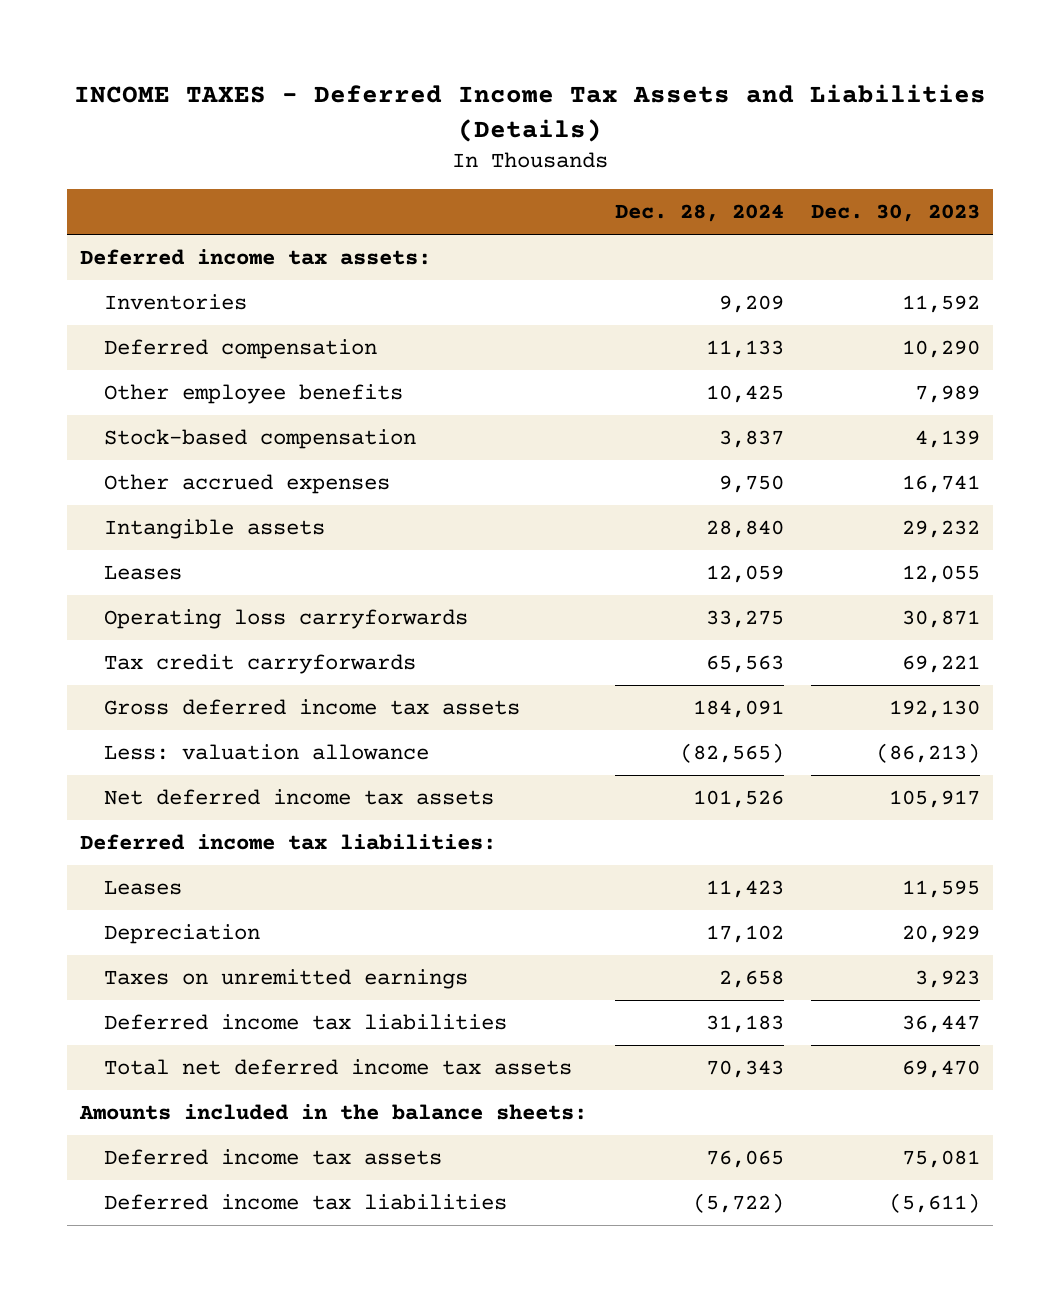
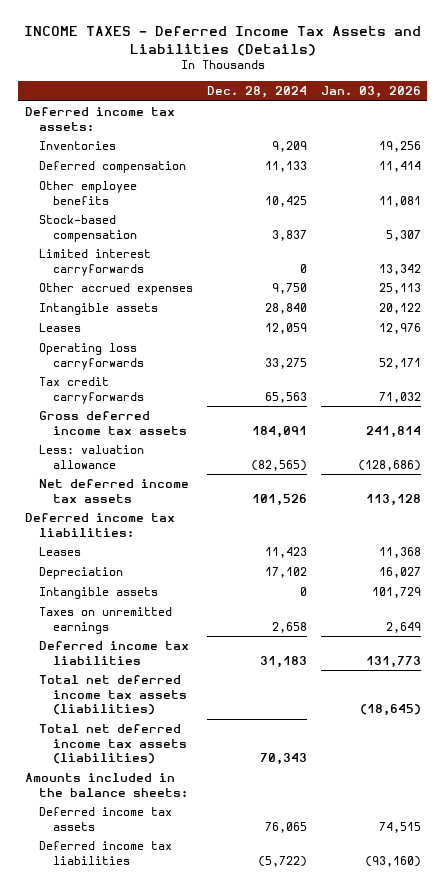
- | Dec. 28, 2024 | Dec. 30, 2023
+ | Dec. 28, 2024 | Jan. 03, 2026
+ Limited interest carryforwards | 0 | 13,342
+ Intangible assets | 0 | 101,729
- Total net deferred income tax assets | 70,343 | 69,470
+ Total net deferred income tax assets (liabilities) | | (18,645)
+ Total net deferred income tax assets (liabilities) | 70,343 |

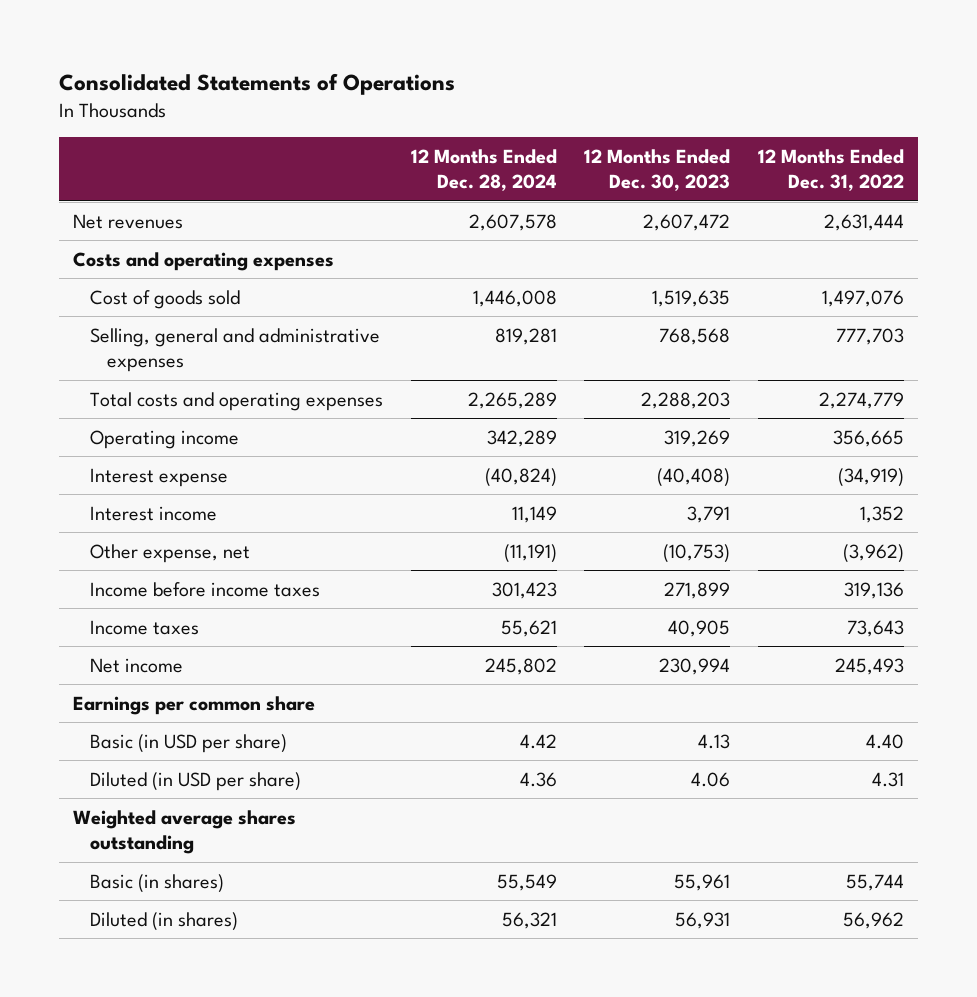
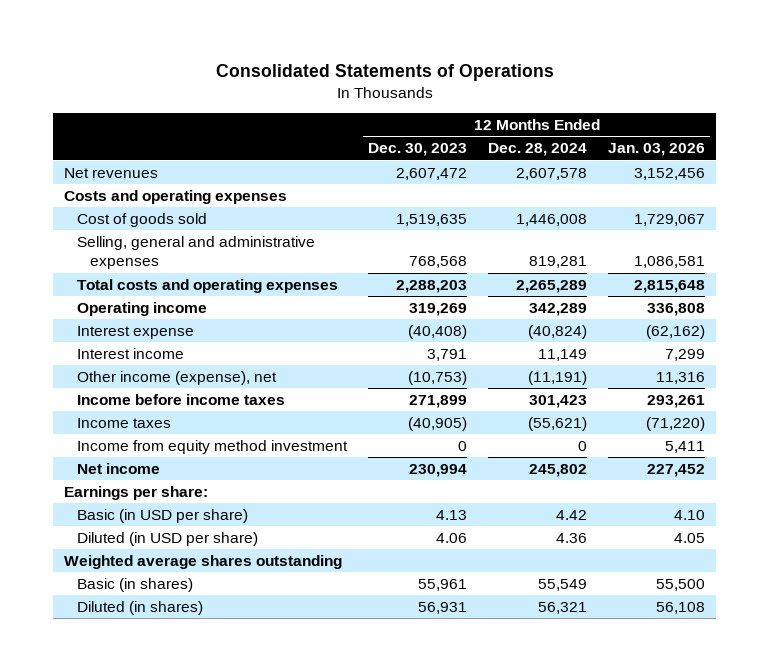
- | 12 Months Ended Dec. 28, 2024 | 12 Months Ended Dec. 30, 2023 | 12 Months Ended Dec. 31, 2022
+ | 12 Months Ended Dec. 30, 2023 | 12 Months Ended Dec. 28, 2024 | 12 Months Ended Jan. 03, 2026
- Other expense, net | (11,191) | (10,753) | (3,962)
+ Other income (expense), net | (10,753) | (11,191) | 11,316
- Income taxes | 55,621 | 40,905 | 73,643
+ Income taxes | (40,905) | (55,621) | (71,220)
+ Income from equity method investment | 0 | 0 | 5,411
- Earnings per common share
+ Earnings per share:

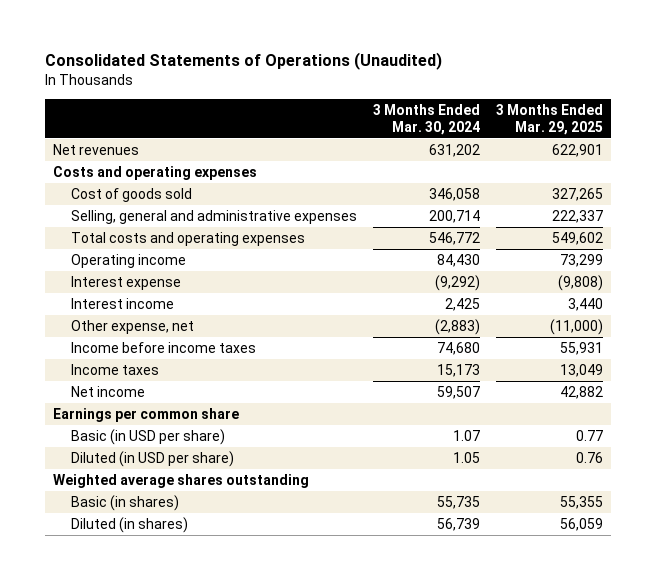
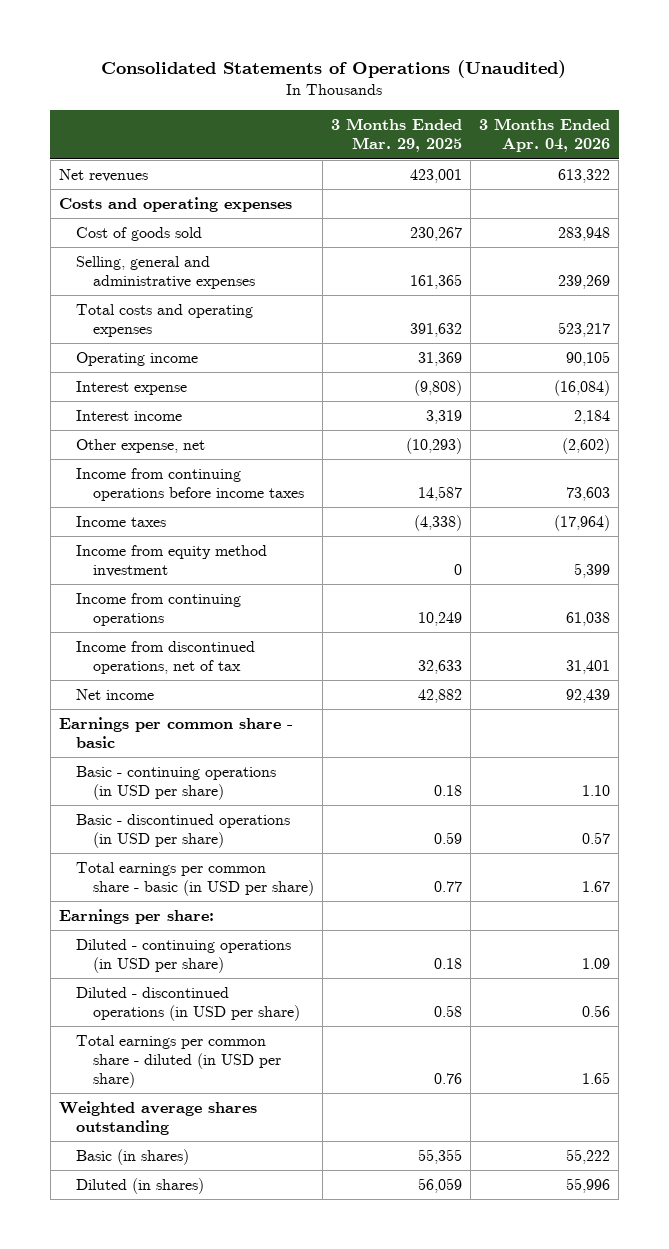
- | 3 Months Ended Mar. 30, 2024 | 3 Months Ended Mar. 29, 2025
+ | 3 Months Ended Mar. 29, 2025 | 3 Months Ended Apr. 04, 2026
- Net revenues | 631,202 | 622,901
+ Net revenues | 423,001 | 613,322
- Cost of goods sold | 346,058 | 327,265
- Selling, general and administrative expenses | 200,714 | 222,337
- Total costs and operating expenses | 546,772 | 549,602
- Operating income | 84,430 | 73,299
+ Cost of goods sold | 230,267 | 283,948
+ Selling, general and administrative expenses | 161,365 | 239,269
+ Total costs and operating expenses | 391,632 | 523,217
+ Operating income | 31,369 | 90,105
- Interest income | 2,425 | 3,440
- Other expense, net | (2,883) | (11,000)
- Income before income taxes | 74,680 | 55,931
- Income taxes | 15,173 | 13,049
+ Interest income | 3,319 | 2,184
+ Other expense, net | (10,293) | (2,602)
+ Income from continuing operations before income taxes | 14,587 | 73,603
+ Income taxes | (4,338) | (17,964)
+ Income from equity method investment | 0 | 5,399
+ Income from continuing operations | 10,249 | 61,038
+ Income from discontinued operations, net of tax | 32,633 | 31,401
- Earnings per common share
- Basic (in USD per share) | 1.07 | 0.77
- Diluted (in USD per share) | 1.05 | 0.76
+ Earnings per common share - basic
+ Basic - continuing operations (in USD per share) | 0.18 | 1.10
+ Basic - discontinued operations (in USD per share) | 0.59 | 0.57
+ Total earnings per common share - basic (in USD per share) | 0.77 | 1.67
+ Earnings per share:
+ Diluted - continuing operations (in USD per share) | 0.18 | 1.09
+ Diluted - discontinued operations (in USD per share) | 0.58 | 0.56
+ Total earnings per common share - diluted (in USD per share) | 0.76 | 1.65

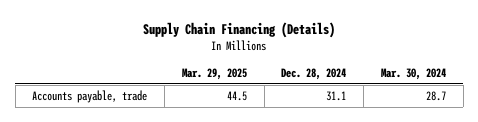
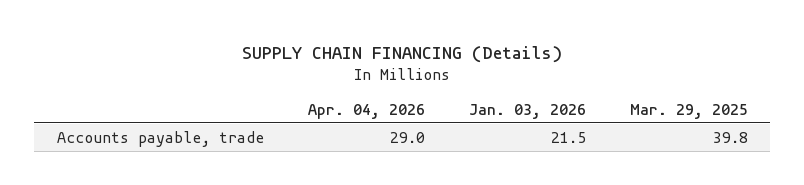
- Supply Chain Financing (Details)
+ SUPPLY CHAIN FINANCING (Details)
- | Mar. 29, 2025 | Dec. 28, 2024 | Mar. 30, 2024
+ | Apr. 04, 2026 | Jan. 03, 2026 | Mar. 29, 2025
- Accounts payable, trade | 44.5 | 31.1 | 28.7
+ Accounts payable, trade | 29.0 | 21.5 | 39.8

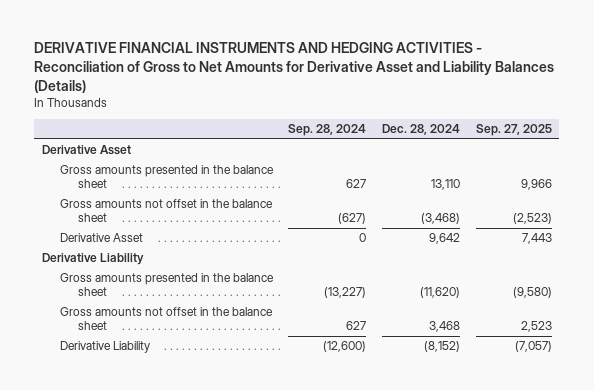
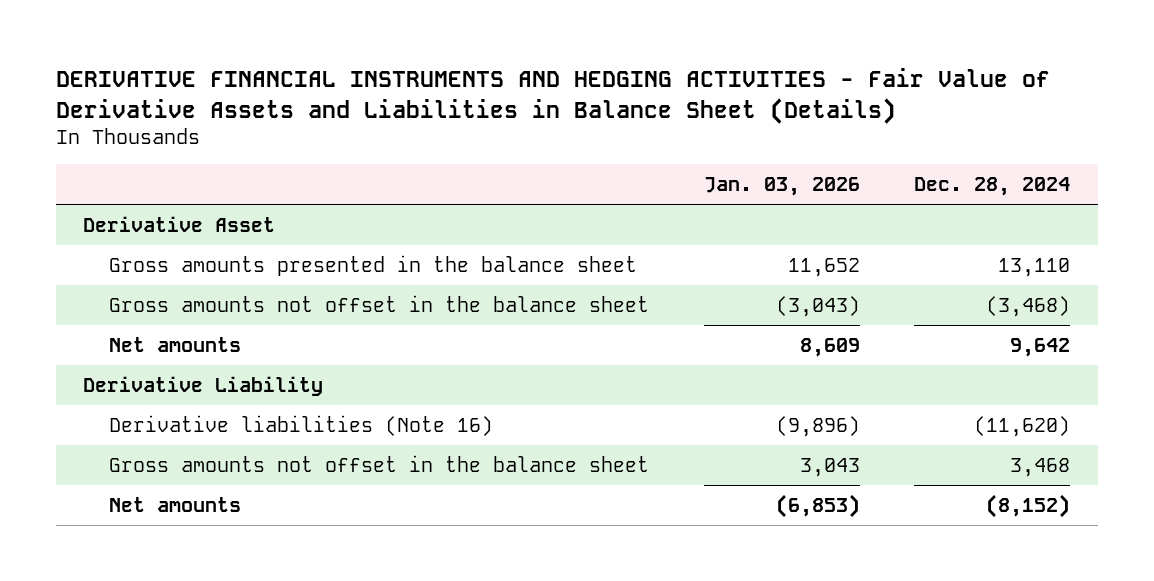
- DERIVATIVE FINANCIAL INSTRUMENTS AND HEDGING ACTIVITIES - Reconciliation of Gross to Net Amounts for Derivative Asset and Liability Balances (Details)
+ DERIVATIVE FINANCIAL INSTRUMENTS AND HEDGING ACTIVITIES - Fair Value of Derivative Assets and Liabilities in Balance Sheet (Details)
- | Sep. 28, 2024 | Dec. 28, 2024 | Sep. 27, 2025
+ | Jan. 03, 2026 | Dec. 28, 2024
- Derivative Asset | 0 | 9,642 | 7,443
+ Net amounts | 8,609 | 9,642
- Gross amounts presented in the balance sheet | (13,227) | (11,620) | (9,580)
+ Derivative liabilities (Note 16) | (9,896) | (11,620)
- Derivative Liability | (12,600) | (8,152) | (7,057)
+ Net amounts | (6,853) | (8,152)

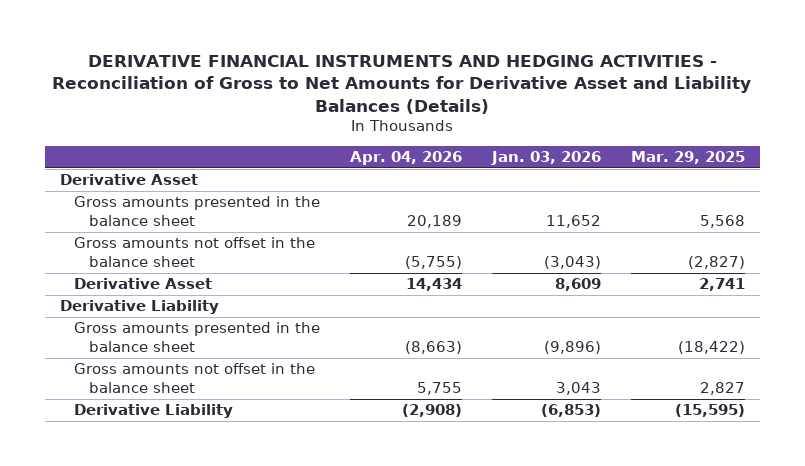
- DERIVATIVE FINANCIAL INSTRUMENTS AND HEDGING ACTIVITIES - Fair Value of Derivative Assets and Liabilities in Balance Sheet (Details)
+ DERIVATIVE FINANCIAL INSTRUMENTS AND HEDGING ACTIVITIES - Reconciliation of Gross to Net Amounts for Derivative Asset and Liability Balances (Details)
- | Jan. 03, 2026 | Dec. 28, 2024
+ | Apr. 04, 2026 | Jan. 03, 2026 | Mar. 29, 2025
- Net amounts | 8,609 | 9,642
+ Derivative Asset | 14,434 | 8,609 | 2,741
- Derivative liabilities (Note 16) | (9,896) | (11,620)
+ Gross amounts presented in the balance sheet | (8,663) | (9,896) | (18,422)
- Net amounts | (6,853) | (8,152)
+ Derivative Liability | (2,908) | (6,853) | (15,595)

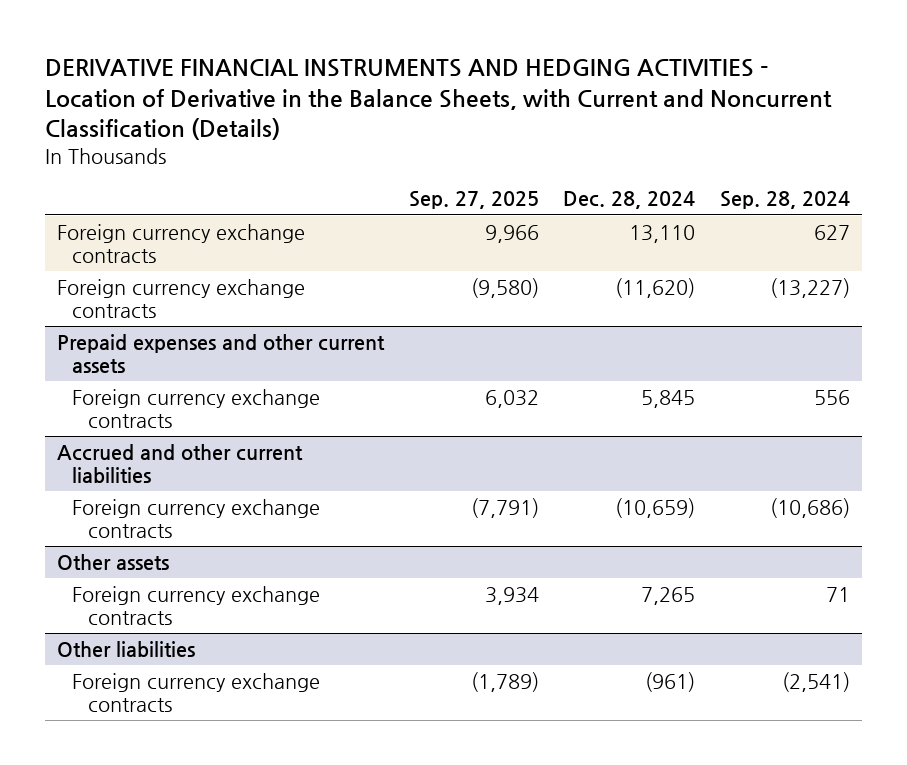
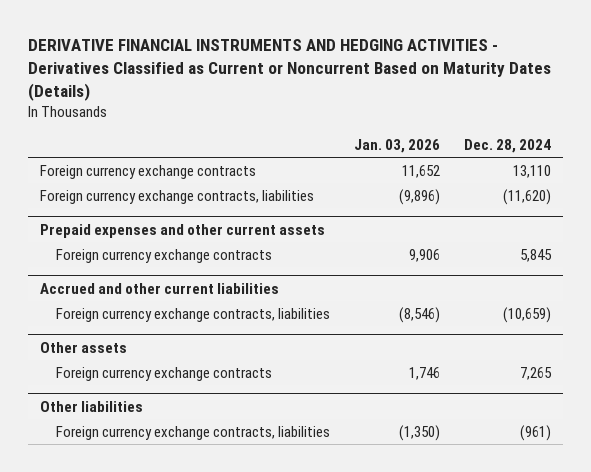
- DERIVATIVE FINANCIAL INSTRUMENTS AND HEDGING ACTIVITIES - Location of Derivative in the Balance Sheets, with Current and Noncurrent Classification (Details)
+ DERIVATIVE FINANCIAL INSTRUMENTS AND HEDGING ACTIVITIES - Derivatives Classified as Current or Noncurrent Based on Maturity Dates (Details)
- | Sep. 27, 2025 | Dec. 28, 2024 | Sep. 28, 2024
+ | Jan. 03, 2026 | Dec. 28, 2024
- Foreign currency exchange contracts | (9,580) | (11,620) | (13,227)
+ Foreign currency exchange contracts, liabilities | (9,896) | (11,620)
@ Accrued and other current liabilities
- Foreign currency exchange contracts | (7,791) | (10,659) | (10,686)
+ Foreign currency exchange contracts, liabilities | (8,546) | (10,659)
@ Other liabilities
- Foreign currency exchange contracts | (1,789) | (961) | (2,541)
+ Foreign currency exchange contracts, liabilities | (1,350) | (961)

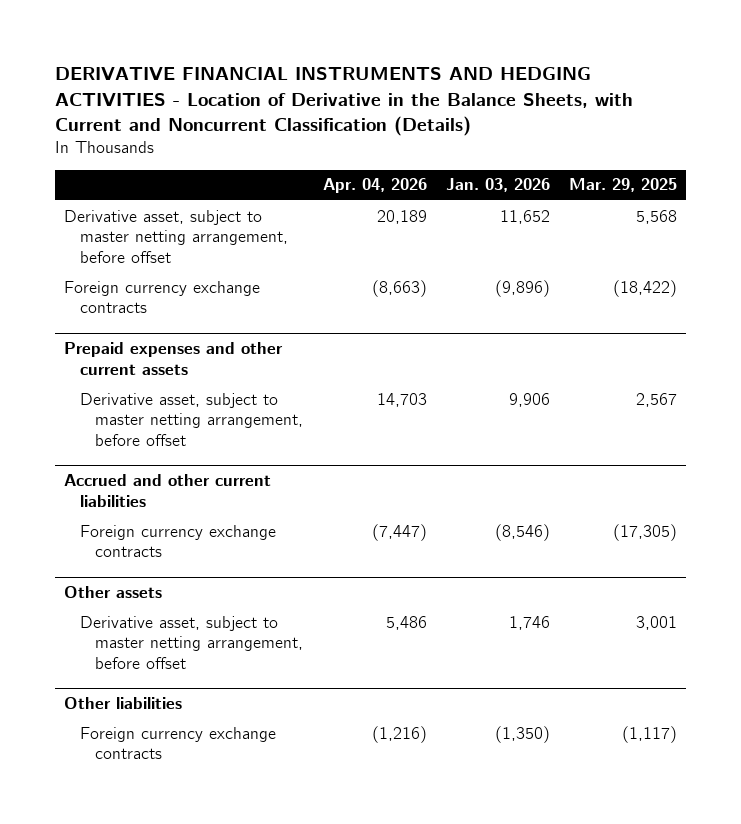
- DERIVATIVE FINANCIAL INSTRUMENTS AND HEDGING ACTIVITIES - Derivatives Classified as Current or Noncurrent Based on Maturity Dates (Details)
+ DERIVATIVE FINANCIAL INSTRUMENTS AND HEDGING ACTIVITIES - Location of Derivative in the Balance Sheets, with Current and Noncurrent Classification (Details)
- | Jan. 03, 2026 | Dec. 28, 2024
+ | Apr. 04, 2026 | Jan. 03, 2026 | Mar. 29, 2025
- Foreign currency exchange contracts | 11,652 | 13,110
- Foreign currency exchange contracts, liabilities | (9,896) | (11,620)
+ Derivative asset, subject to master netting arrangement, before offset | 20,189 | 11,652 | 5,568
+ Foreign currency exchange contracts | (8,663) | (9,896) | (18,422)
@ Prepaid expenses and other current assets
- Foreign currency exchange contracts | 9,906 | 5,845
+ Derivative asset, subject to master netting arrangement, before offset | 14,703 | 9,906 | 2,567
@ Accrued and other current liabilities
- Foreign currency exchange contracts, liabilities | (8,546) | (10,659)
+ Foreign currency exchange contracts | (7,447) | (8,546) | (17,305)
@ Other assets
- Foreign currency exchange contracts | 1,746 | 7,265
+ Derivative asset, subject to master netting arrangement, before offset | 5,486 | 1,746 | 3,001
@ Other liabilities
- Foreign currency exchange contracts, liabilities | (1,350) | (961)
+ Foreign currency exchange contracts | (1,216) | (1,350) | (1,117)

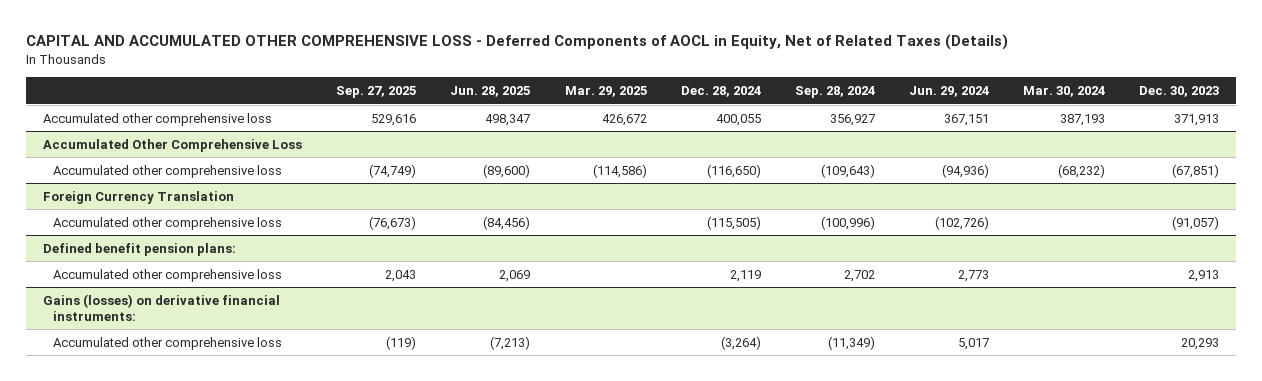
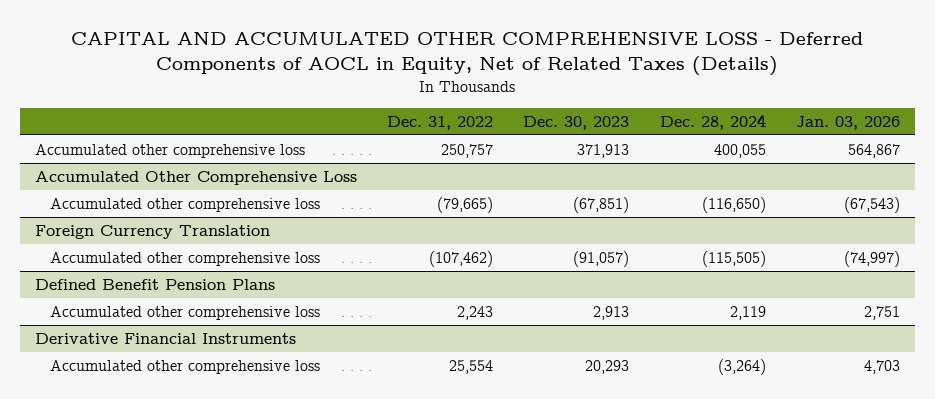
- | Sep. 27, 2025 | Jun. 28, 2025 | Mar. 29, 2025 | Dec. 28, 2024 | Sep. 28, 2024 | Jun. 29, 2024 | Mar. 30, 2024 | Dec. 30, 2023
+ | Dec. 31, 2022 | Dec. 30, 2023 | Dec. 28, 2024 | Jan. 03, 2026
- Defined benefit pension plans:
+ Defined Benefit Pension Plans
- Gains (losses) on derivative financial instruments:
+ Derivative Financial Instruments

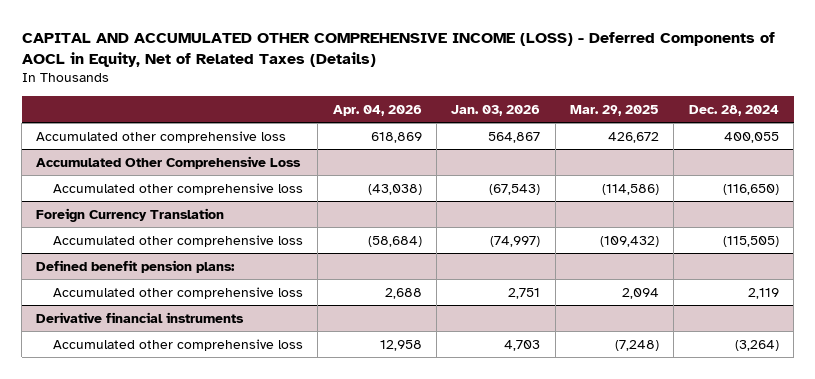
- CAPITAL AND ACCUMULATED OTHER COMPREHENSIVE LOSS - Deferred Components of AOCL in Equity, Net of Related Taxes (Details)
+ CAPITAL AND ACCUMULATED OTHER COMPREHENSIVE INCOME (LOSS) - Deferred Components of AOCL in Equity, Net of Related Taxes (Details)
- | Dec. 31, 2022 | Dec. 30, 2023 | Dec. 28, 2024 | Jan. 03, 2026
+ | Apr. 04, 2026 | Jan. 03, 2026 | Mar. 29, 2025 | Dec. 28, 2024
- Defined Benefit Pension Plans
+ Defined benefit pension plans:
- Derivative Financial Instruments
+ Derivative financial instruments

